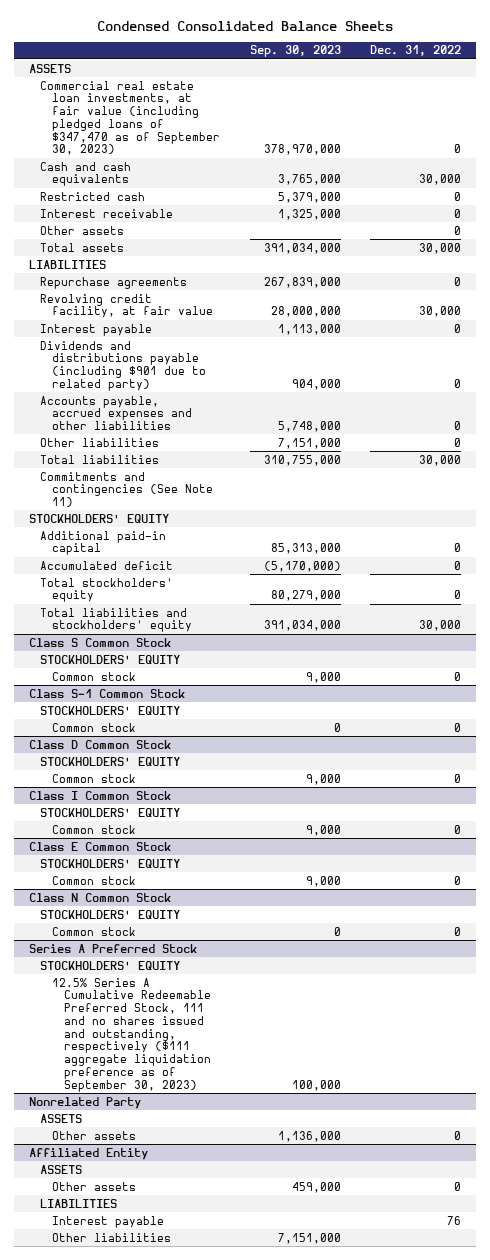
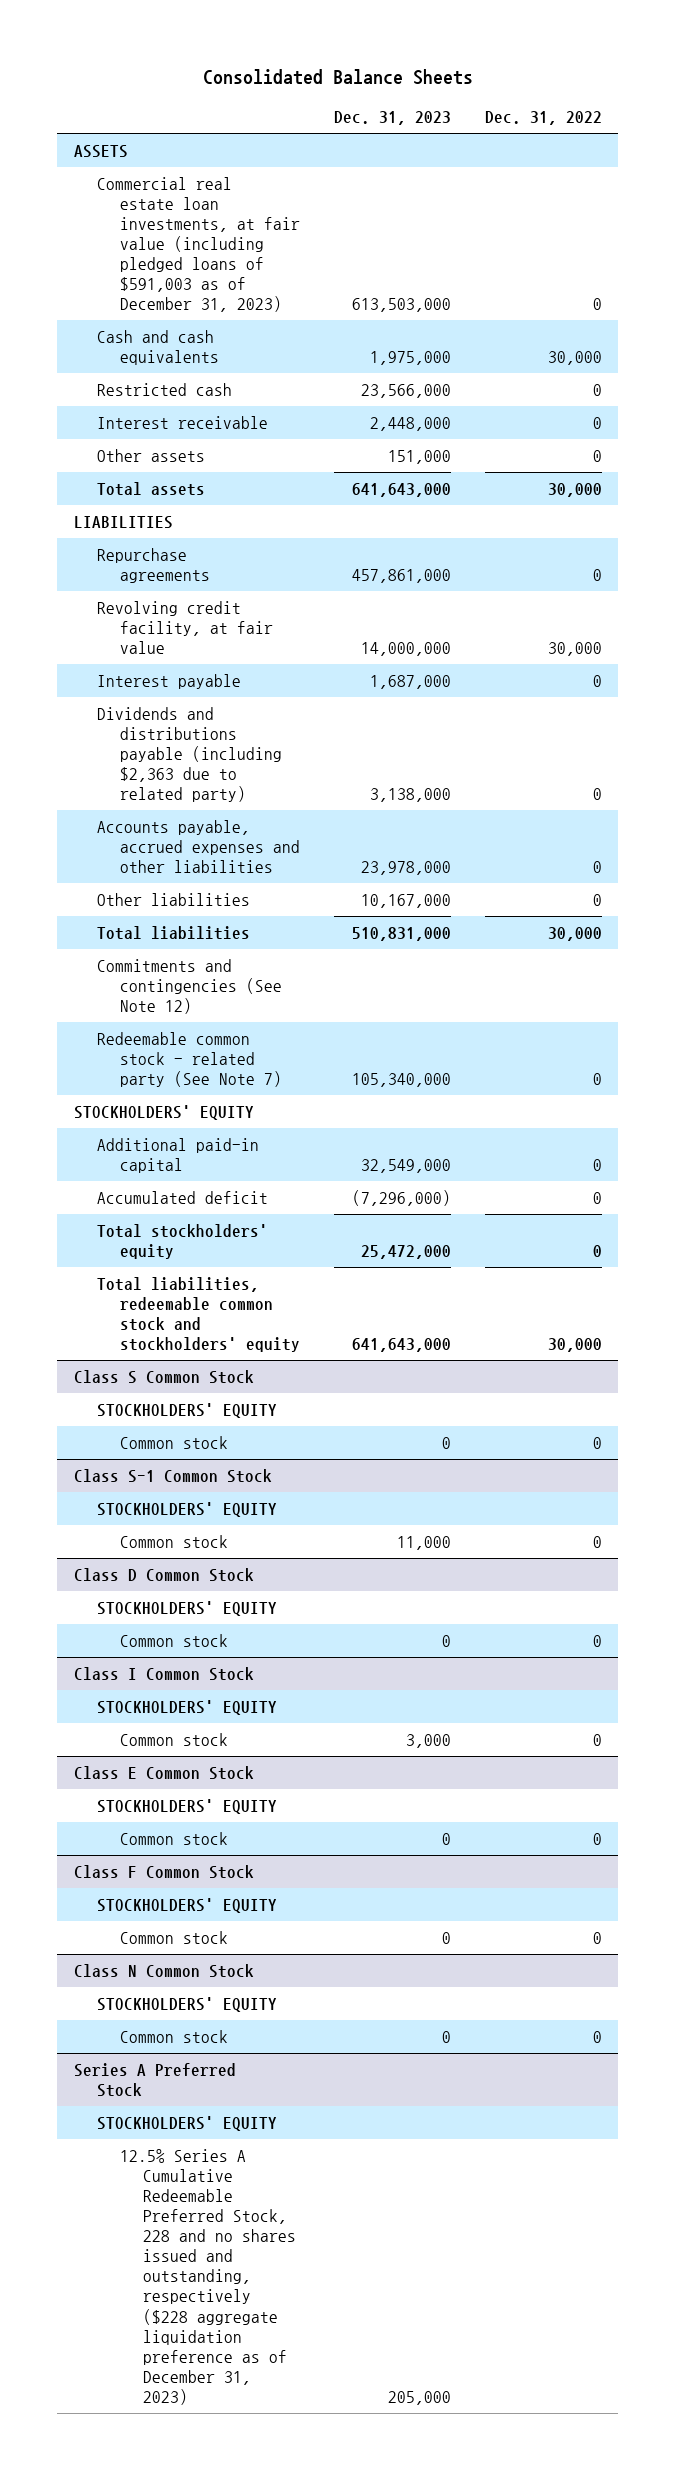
- Condensed Consolidated Balance Sheets
+ Consolidated Balance Sheets
- | Sep. 30, 2023 | Dec. 31, 2022
+ | Dec. 31, 2023 | Dec. 31, 2022
- Commercial real estate loan investments, at fair value (including pledged loans of $347,470 as of September 30, 2023) | 378,970,000 | 0
+ Commercial real estate loan investments, at fair value (including pledged loans of $591,003 as of December 31, 2023) | 613,503,000 | 0
- Dividends and distributions payable (including $901 due to related party) | 904,000 | 0
+ Dividends and distributions payable (including $2,363 due to related party) | 3,138,000 | 0
- Commitments and contingencies (See Note 11)
+ Commitments and contingencies (See Note 12)
+ Redeemable common stock - related party (See Note 7) | 105,340,000 | 0
- Total liabilities and stockholders' equity | 391,034,000 | 30,000
+ Total liabilities, redeemable common stock and stockholders' equity | 641,643,000 | 30,000
+ Class F Common Stock
+ STOCKHOLDERS' EQUITY
+ Common stock | 0 | 0
@ Series A Preferred Stock
- 12.5% Series A Cumulative Redeemable Preferred Stock, 111 and no shares issued and outstanding, respectively ($111 aggregate liquidation preference as of September 30, 2023) | 100,000 |
- Nonrelated Party
- ASSETS
- Other assets | 1,136,000 | 0
- Affiliated Entity
- ASSETS
- Other assets | 459,000 | 0
- LIABILITIES
- Interest payable | | 76
- Other liabilities | 7,151,000 |
@ Series A Preferred Stock
+ 12.5% Series A Cumulative Redeemable Preferred Stock, 228 and no shares issued and outstanding, respectively ($228 aggregate liquidation preference as of December 31, 2023) | 205,000 |

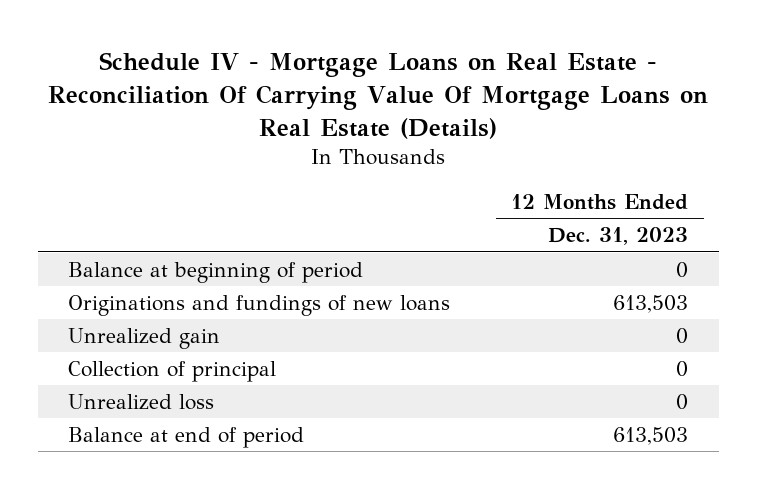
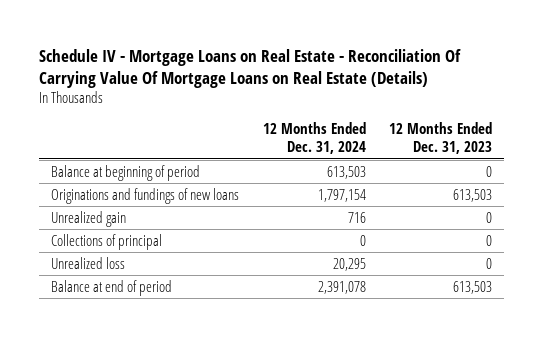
- | 12 Months Ended Dec. 31, 2023
+ | 12 Months Ended Dec. 31, 2024 | 12 Months Ended Dec. 31, 2023
- Collection of principal | 0
+ Collections of principal | 0 | 0

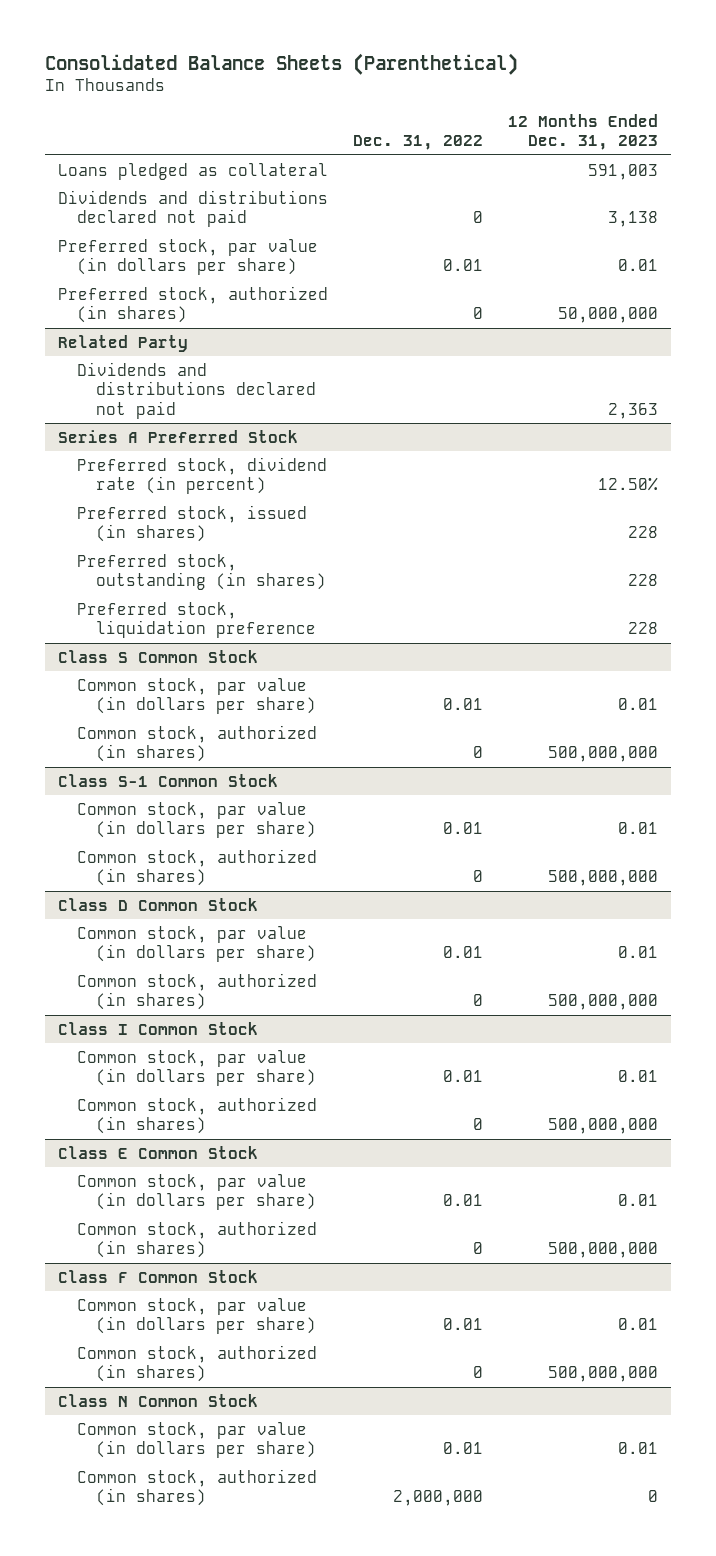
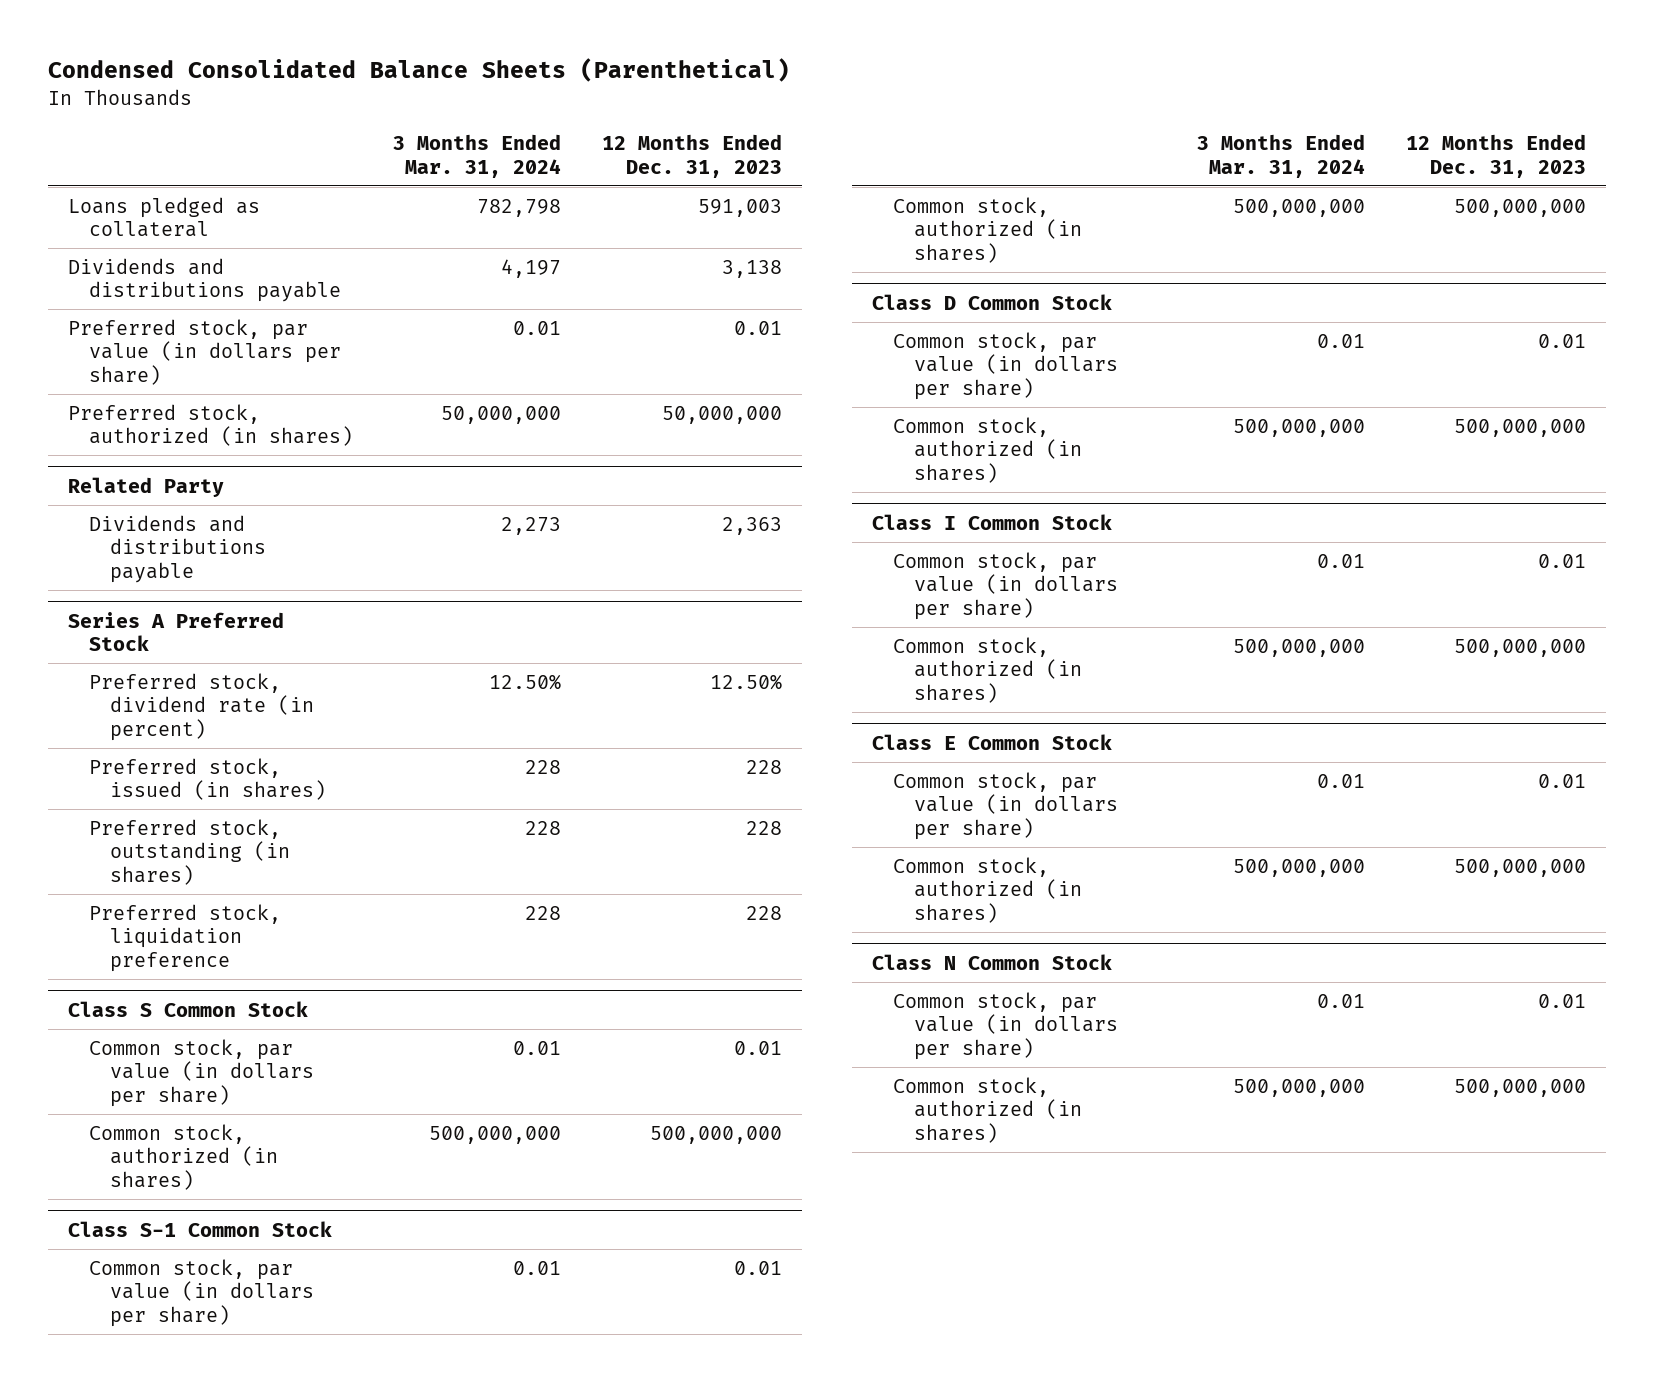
- Consolidated Balance Sheets (Parenthetical)
+ Condensed Consolidated Balance Sheets (Parenthetical)
- | Dec. 31, 2022 | 12 Months Ended Dec. 31, 2023
+ | 3 Months Ended Mar. 31, 2024 | 12 Months Ended Dec. 31, 2023
- Dividends and distributions declared not paid | 0 | 3,138
+ Dividends and distributions payable | 4,197 | 3,138
@ Related Party
- Dividends and distributions declared not paid | | 2,363
+ Dividends and distributions payable | 2,273 | 2,363
- Class F Common Stock
- Common stock, par value (in dollars per share) | 0.01 | 0.01
- Common stock, authorized (in shares) | 0 | 500,000,000
@ Class N Common Stock
- Common stock, authorized (in shares) | 2,000,000 | 0
+ Common stock, authorized (in shares) | 500,000,000 | 500,000,000

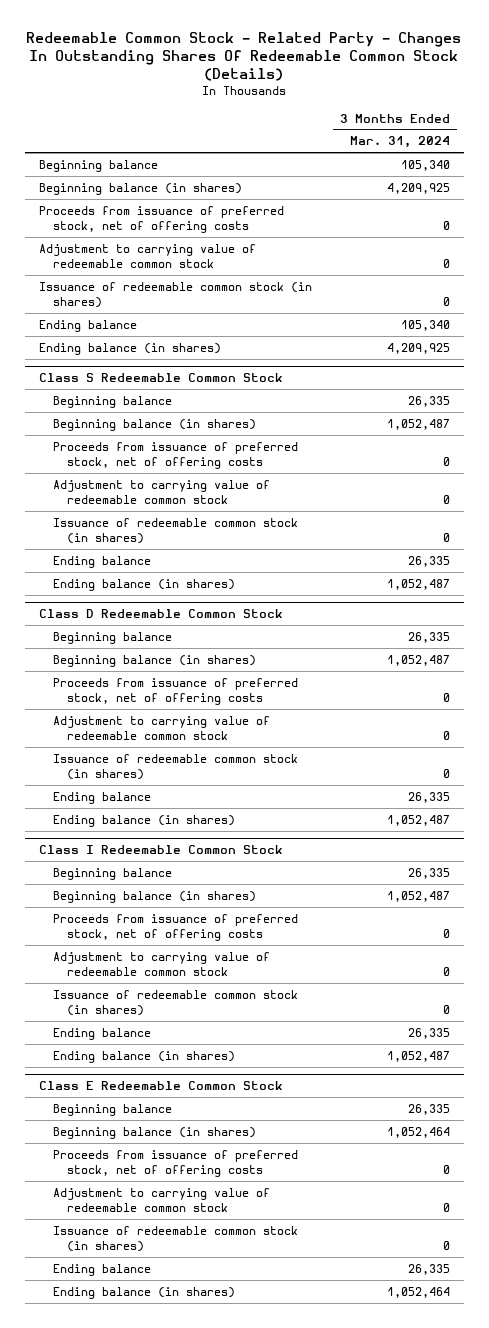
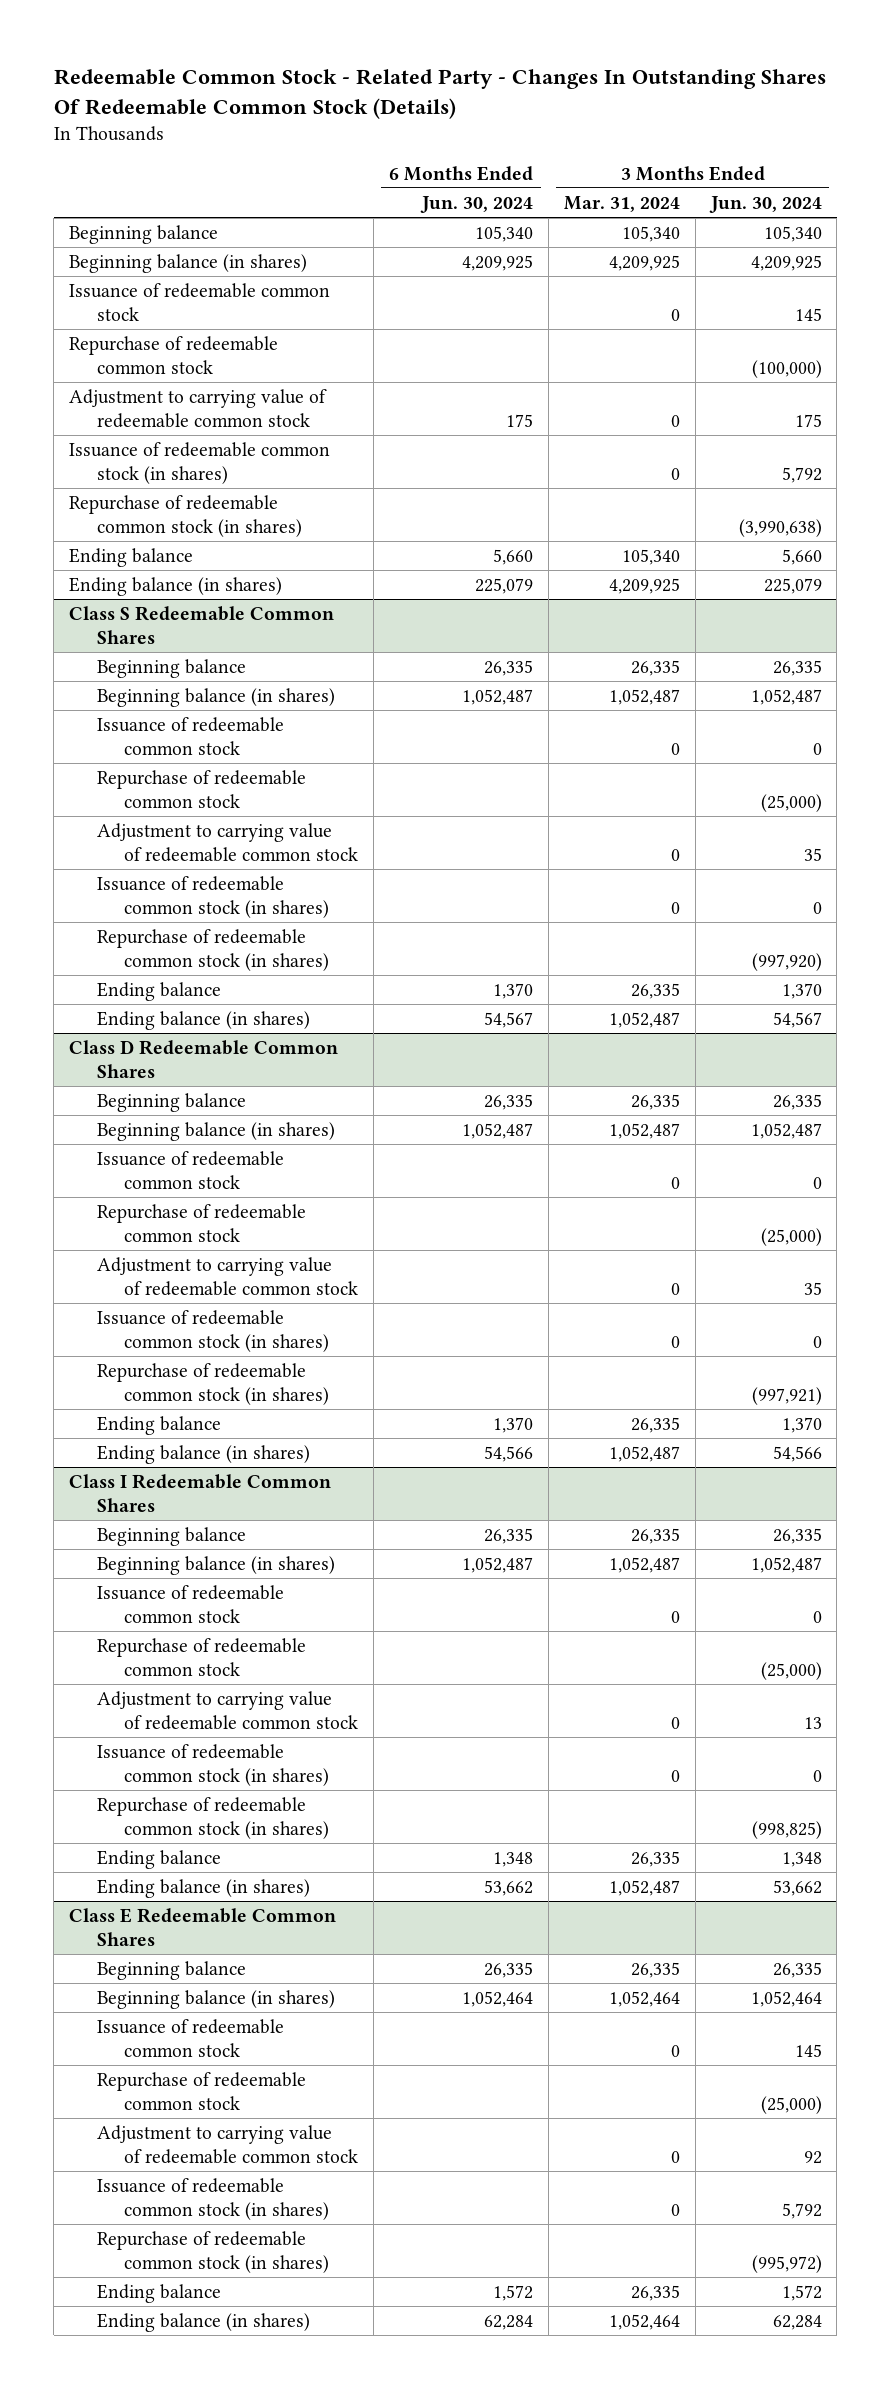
- | 3 Months Ended Mar. 31, 2024
+ | 6 Months Ended Jun. 30, 2024 | 3 Months Ended Mar. 31, 2024 | 3 Months Ended Jun. 30, 2024
- Proceeds from issuance of preferred stock, net of offering costs | 0
+ Issuance of redeemable common stock | | 0 | 145
+ Repurchase of redeemable common stock | | | (100,000)
+ Repurchase of redeemable common stock (in shares) | | | (3,990,638)
- Class S Redeemable Common Stock
+ Class S Redeemable Common Shares
- Proceeds from issuance of preferred stock, net of offering costs | 0
+ Issuance of redeemable common stock | | 0 | 0
+ Repurchase of redeemable common stock | | | (25,000)
+ Repurchase of redeemable common stock (in shares) | | | (997,920)
- Class D Redeemable Common Stock
+ Class D Redeemable Common Shares
- Proceeds from issuance of preferred stock, net of offering costs | 0
+ Issuance of redeemable common stock | | 0 | 0
+ Repurchase of redeemable common stock | | | (25,000)
+ Repurchase of redeemable common stock (in shares) | | | (997,921)
- Class I Redeemable Common Stock
+ Class I Redeemable Common Shares
- Proceeds from issuance of preferred stock, net of offering costs | 0
+ Issuance of redeemable common stock | | 0 | 0
+ Repurchase of redeemable common stock | | | (25,000)
+ Repurchase of redeemable common stock (in shares) | | | (998,825)
- Class E Redeemable Common Stock
+ Class E Redeemable Common Shares
- Proceeds from issuance of preferred stock, net of offering costs | 0
+ Issuance of redeemable common stock | | 0 | 145
+ Repurchase of redeemable common stock | | | (25,000)
+ Repurchase of redeemable common stock (in shares) | | | (995,972)

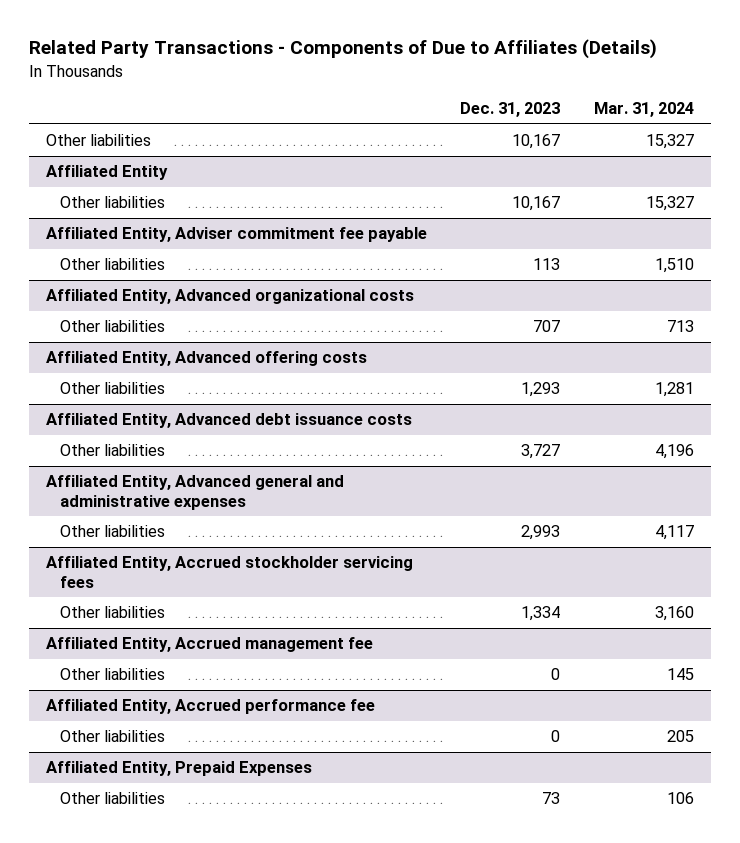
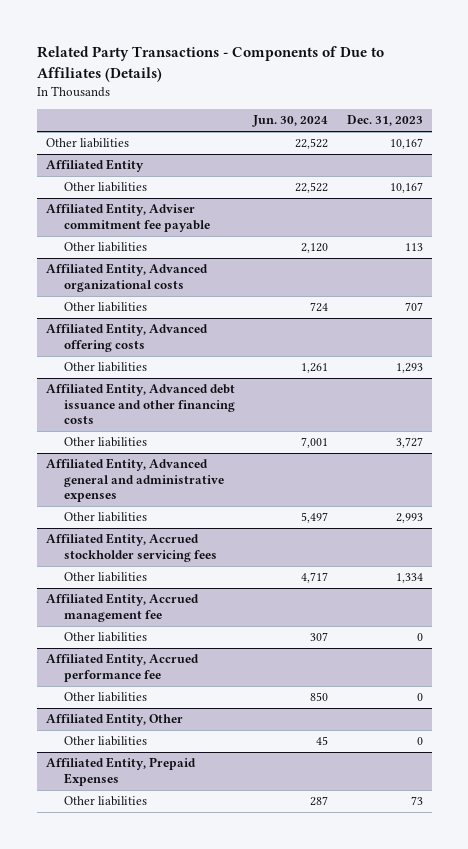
- | Dec. 31, 2023 | Mar. 31, 2024
+ | Jun. 30, 2024 | Dec. 31, 2023
- Affiliated Entity, Advanced debt issuance costs
+ Affiliated Entity, Advanced debt issuance and other financing costs
+ Affiliated Entity, Other
+ Other liabilities | 45 | 0

